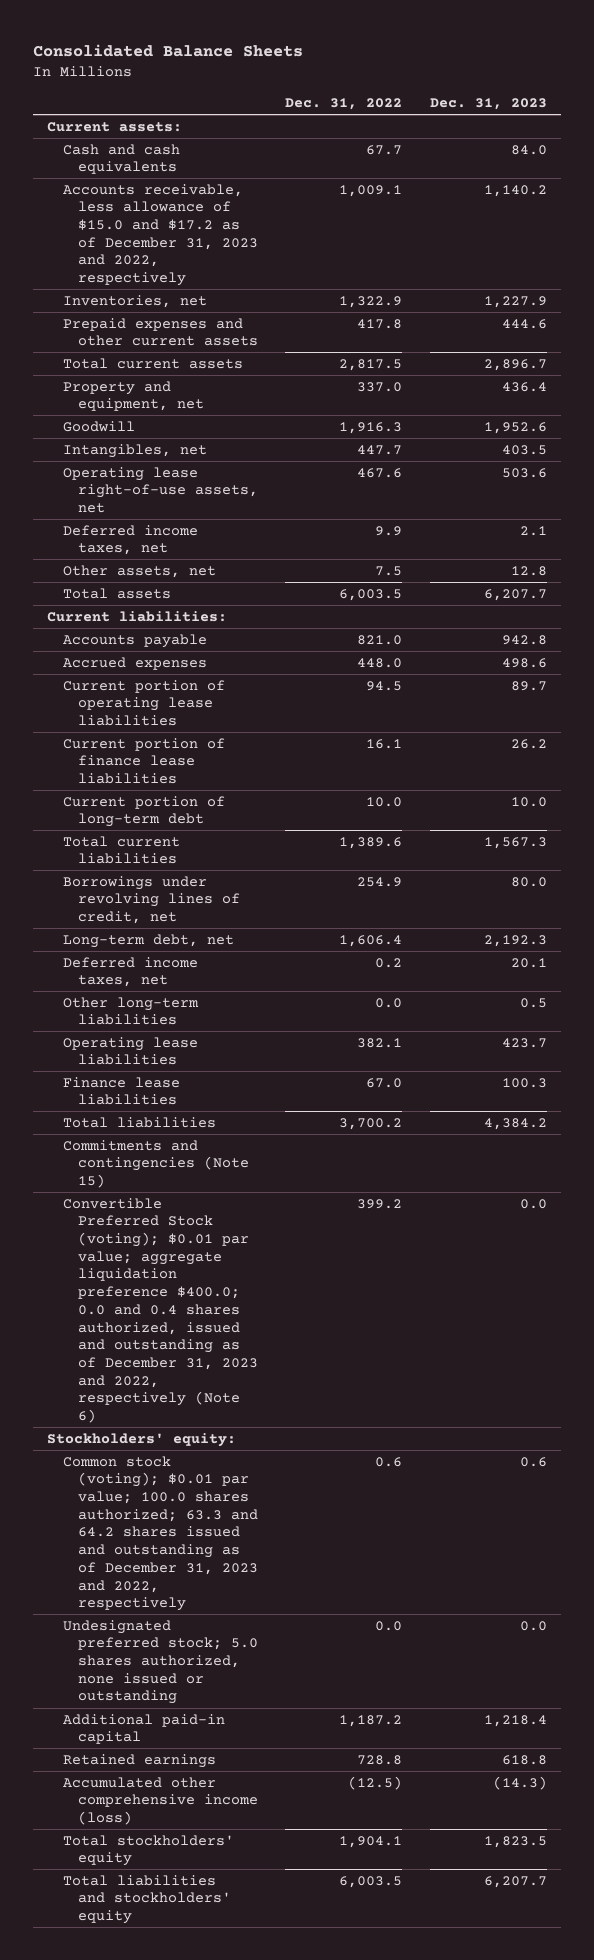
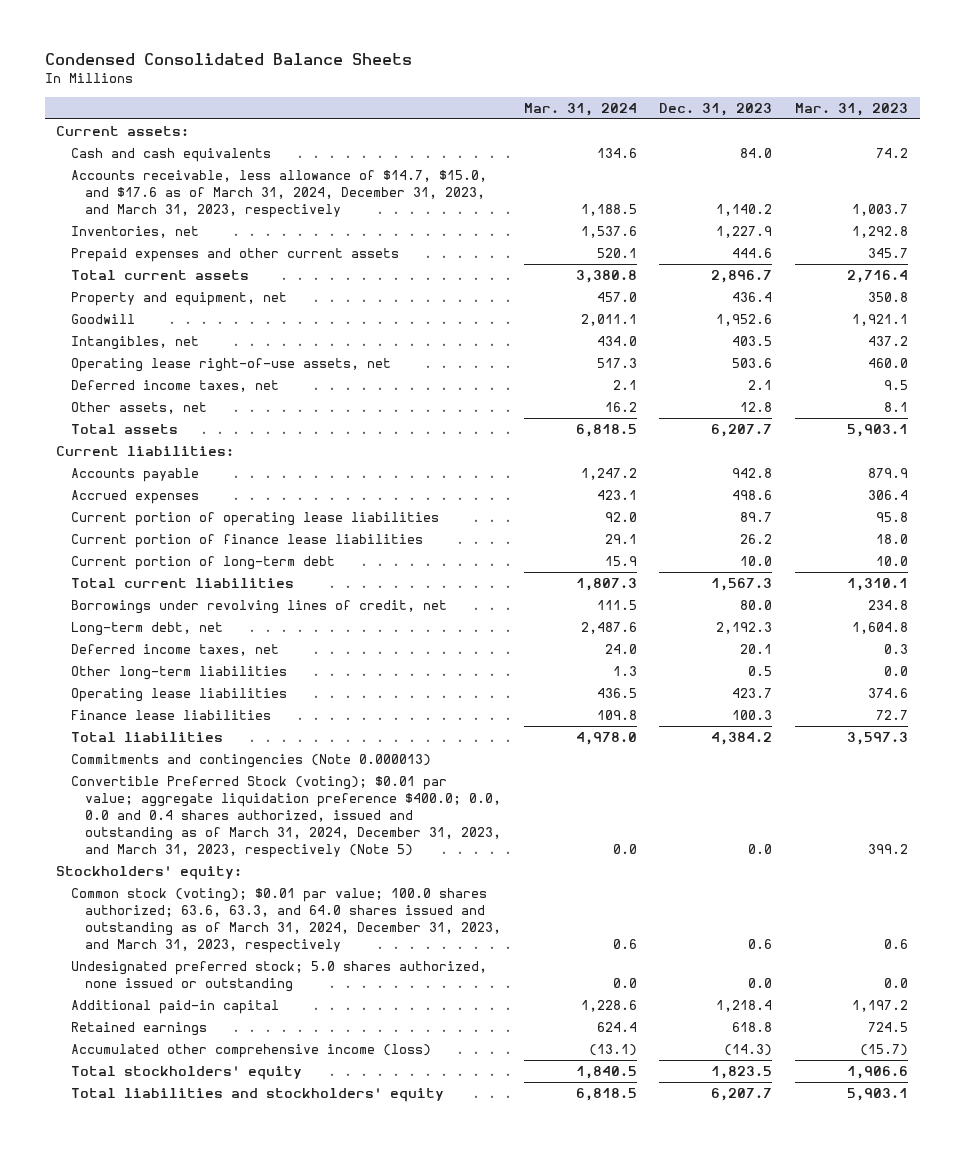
- Consolidated Balance Sheets
+ Condensed Consolidated Balance Sheets
- | Dec. 31, 2022 | Dec. 31, 2023
+ | Mar. 31, 2024 | Dec. 31, 2023 | Mar. 31, 2023
- Accounts receivable, less allowance of $15.0 and $17.2 as of December 31, 2023 and 2022, respectively | 1,009.1 | 1,140.2
+ Accounts receivable, less allowance of $14.7, $15.0, and $17.6 as of March 31, 2024, December 31, 2023, and March 31, 2023, respectively | 1,188.5 | 1,140.2 | 1,003.7
- Commitments and contingencies (Note 15)
- Convertible Preferred Stock (voting); $0.01 par value; aggregate liquidation preference $400.0; 0.0 and 0.4 shares authorized, issued and outstanding as of December 31, 2023 and 2022, respectively (Note 6) | 399.2 | 0.0
+ Commitments and contingencies (Note 0.000013)
+ Convertible Preferred Stock (voting); $0.01 par value; aggregate liquidation preference $400.0; 0.0, 0.0 and 0.4 shares authorized, issued and outstanding as of March 31, 2024, December 31, 2023, and March 31, 2023, respectively (Note 5) | 0.0 | 0.0 | 399.2
- Common stock (voting); $0.01 par value; 100.0 shares authorized; 63.3 and 64.2 shares issued and outstanding as of December 31, 2023 and 2022, respectively | 0.6 | 0.6
+ Common stock (voting); $0.01 par value; 100.0 shares authorized; 63.6, 63.3, and 64.0 shares issued and outstanding as of March 31, 2024, December 31, 2023, and March 31, 2023, respectively | 0.6 | 0.6 | 0.6

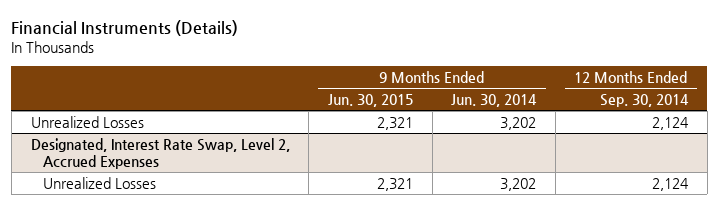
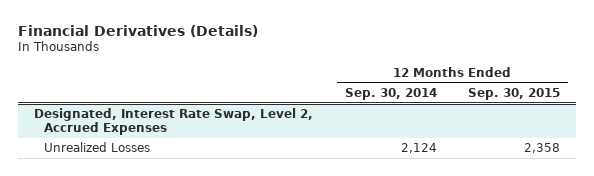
- Financial Instruments (Details)
+ Financial Derivatives (Details)
- | 9 Months Ended Jun. 30, 2015 | 9 Months Ended Jun. 30, 2014 | 12 Months Ended Sep. 30, 2014
+ | 12 Months Ended Sep. 30, 2014 | 12 Months Ended Sep. 30, 2015
- Unrealized Losses | 2,321 | 3,202 | 2,124

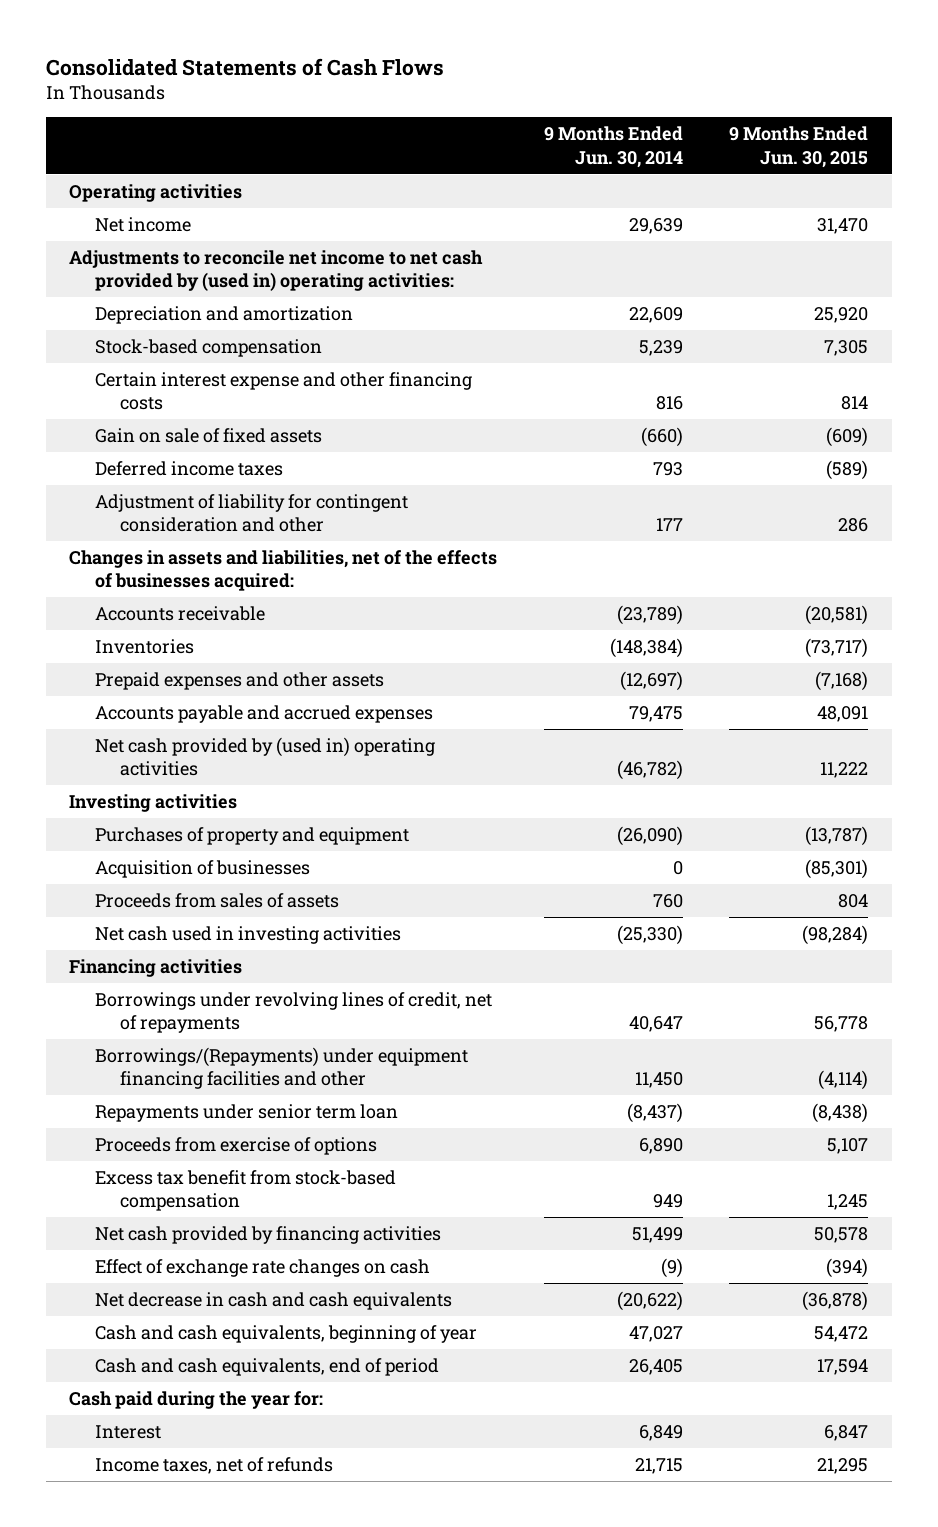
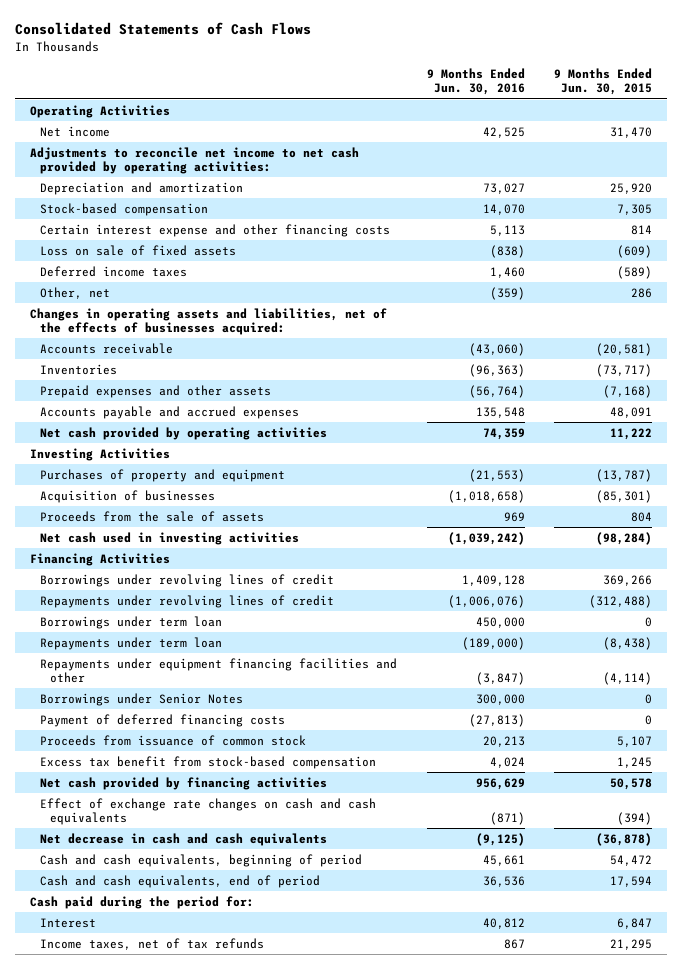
- | 9 Months Ended Jun. 30, 2014 | 9 Months Ended Jun. 30, 2015
+ | 9 Months Ended Jun. 30, 2016 | 9 Months Ended Jun. 30, 2015
- Operating activities
+ Operating Activities
- Adjustments to reconcile net income to net cash provided by (used in) operating activities:
+ Adjustments to reconcile net income to net cash provided by operating activities:
- Gain on sale of fixed assets | (660) | (609)
+ Loss on sale of fixed assets | (838) | (609)
- Adjustment of liability for contingent consideration and other | 177 | 286
- Changes in assets and liabilities, net of the effects of businesses acquired:
+ Other, net | (359) | 286
+ Changes in operating assets and liabilities, net of the effects of businesses acquired:
- Net cash provided by (used in) operating activities | (46,782) | 11,222
- Investing activities
+ Net cash provided by operating activities | 74,359 | 11,222
+ Investing Activities
- Proceeds from sales of assets | 760 | 804
+ Proceeds from the sale of assets | 969 | 804
- Financing activities
- Borrowings under revolving lines of credit, net of repayments | 40,647 | 56,778
- Borrowings/(Repayments) under equipment financing facilities and other | 11,450 | (4,114)
- Repayments under senior term loan | (8,437) | (8,438)
- Proceeds from exercise of options | 6,890 | 5,107
+ Financing Activities
+ Borrowings under revolving lines of credit | 1,409,128 | 369,266
+ Repayments under revolving lines of credit | (1,006,076) | (312,488)
+ Borrowings under term loan | 450,000 | 0
+ Repayments under term loan | (189,000) | (8,438)
+ Repayments under equipment financing facilities and other | (3,847) | (4,114)
+ Borrowings under Senior Notes | 300,000 | 0
+ Payment of deferred financing costs | (27,813) | 0
+ Proceeds from issuance of common stock | 20,213 | 5,107
- Effect of exchange rate changes on cash | (9) | (394)
+ Effect of exchange rate changes on cash and cash equivalents | (871) | (394)
- Cash and cash equivalents, beginning of year | 47,027 | 54,472
+ Cash and cash equivalents, beginning of period | 45,661 | 54,472
- Cash paid during the year for:
+ Cash paid during the period for:
- Income taxes, net of refunds | 21,715 | 21,295
+ Income taxes, net of tax refunds | 867 | 21,295

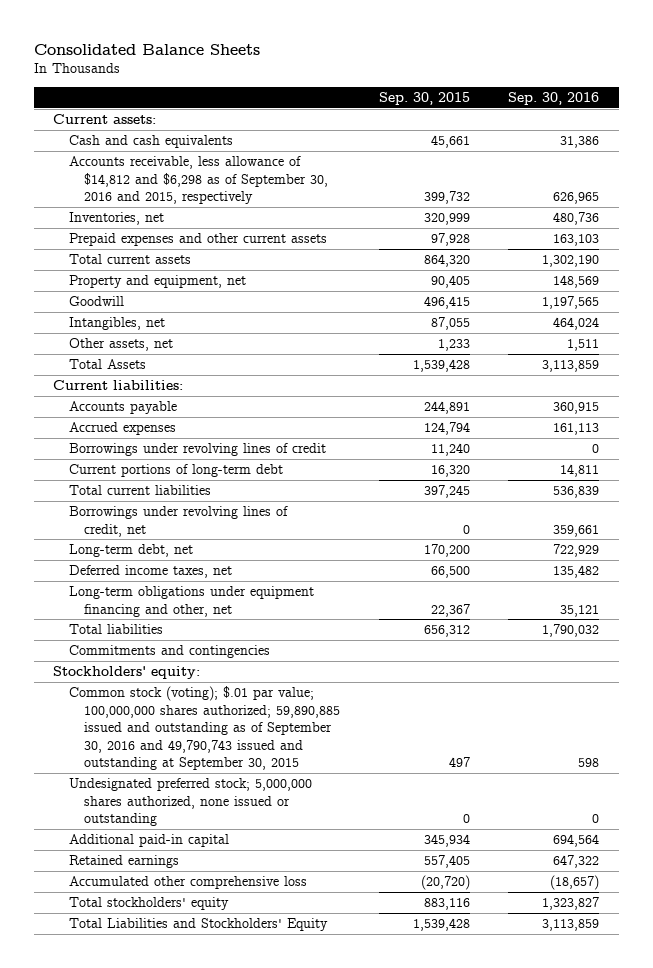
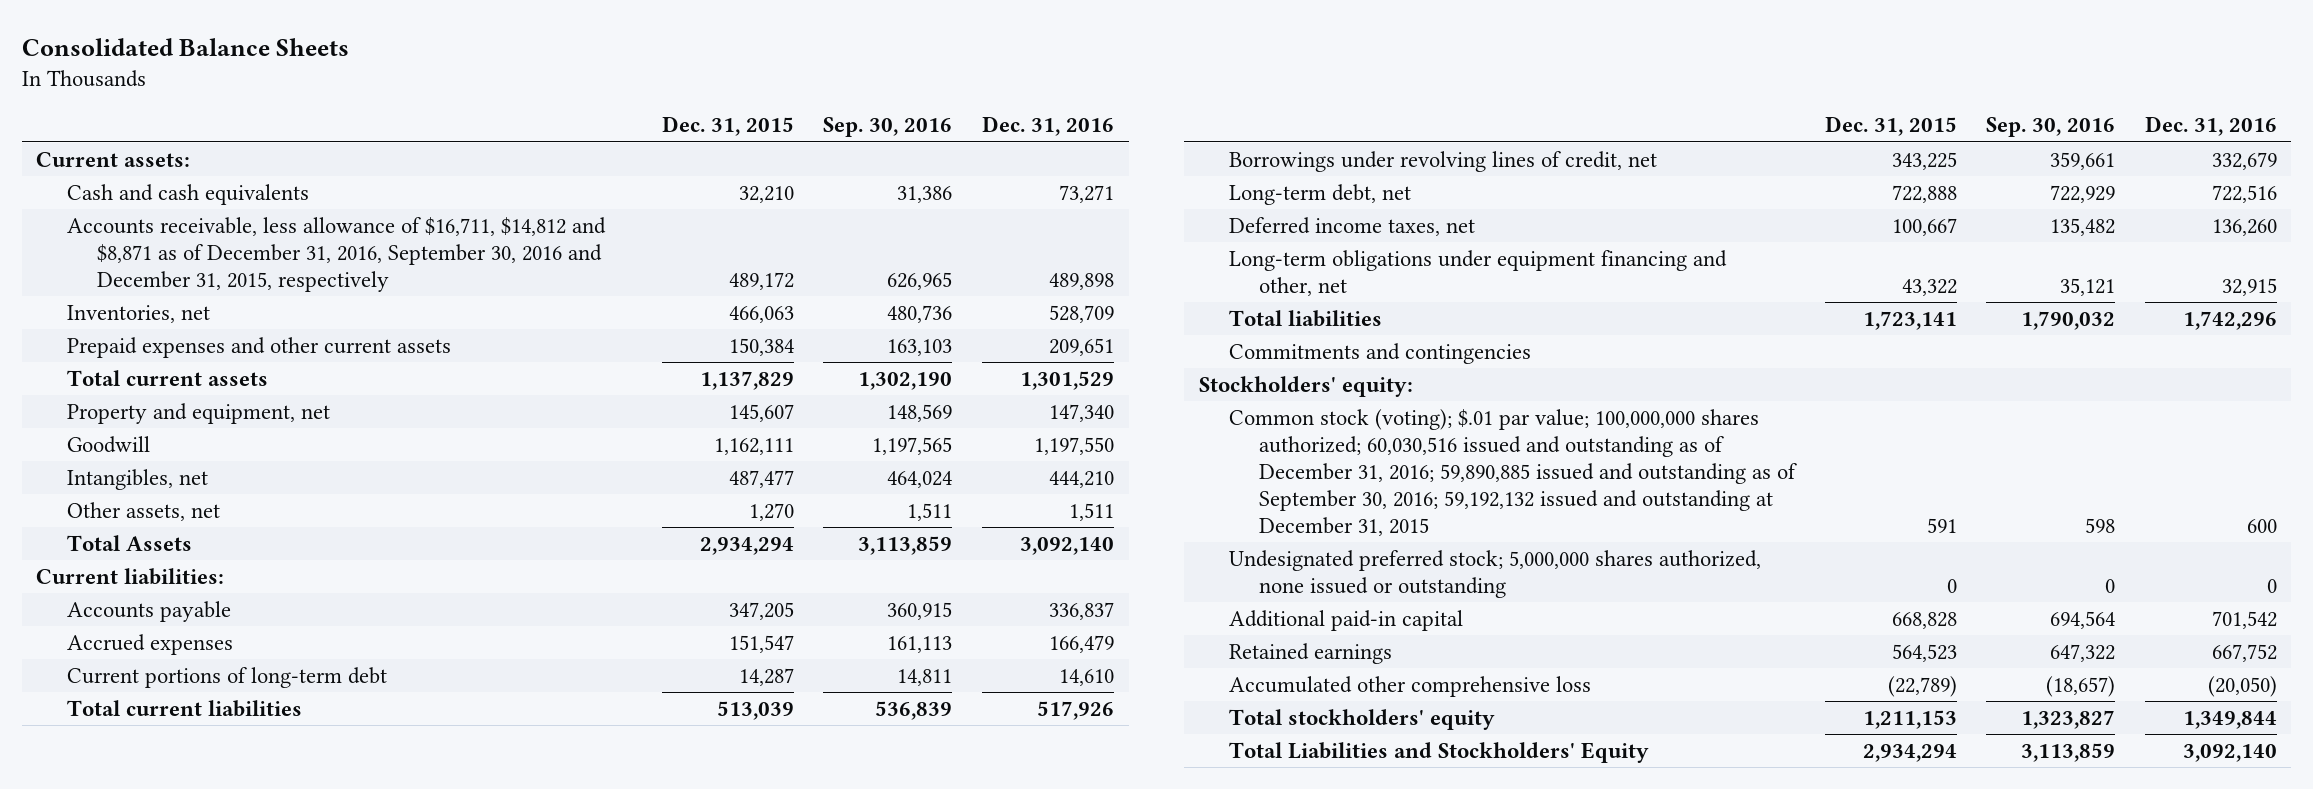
- | Sep. 30, 2015 | Sep. 30, 2016
+ | Dec. 31, 2015 | Sep. 30, 2016 | Dec. 31, 2016
- Accounts receivable, less allowance of $14,812 and $6,298 as of September 30, 2016 and 2015, respectively | 399,732 | 626,965
+ Accounts receivable, less allowance of $16,711, $14,812 and $8,871 as of December 31, 2016, September 30, 2016 and December 31, 2015, respectively | 489,172 | 626,965 | 489,898
- Borrowings under revolving lines of credit | 11,240 | 0
- Common stock (voting); $.01 par value; 100,000,000 shares authorized; 59,890,885 issued and outstanding as of September 30, 2016 and 49,790,743 issued and outstanding at September 30, 2015 | 497 | 598
+ Common stock (voting); $.01 par value; 100,000,000 shares authorized; 60,030,516 issued and outstanding as of December 31, 2016; 59,890,885 issued and outstanding as of September 30, 2016; 59,192,132 issued and outstanding at December 31, 2015 | 591 | 598 | 600

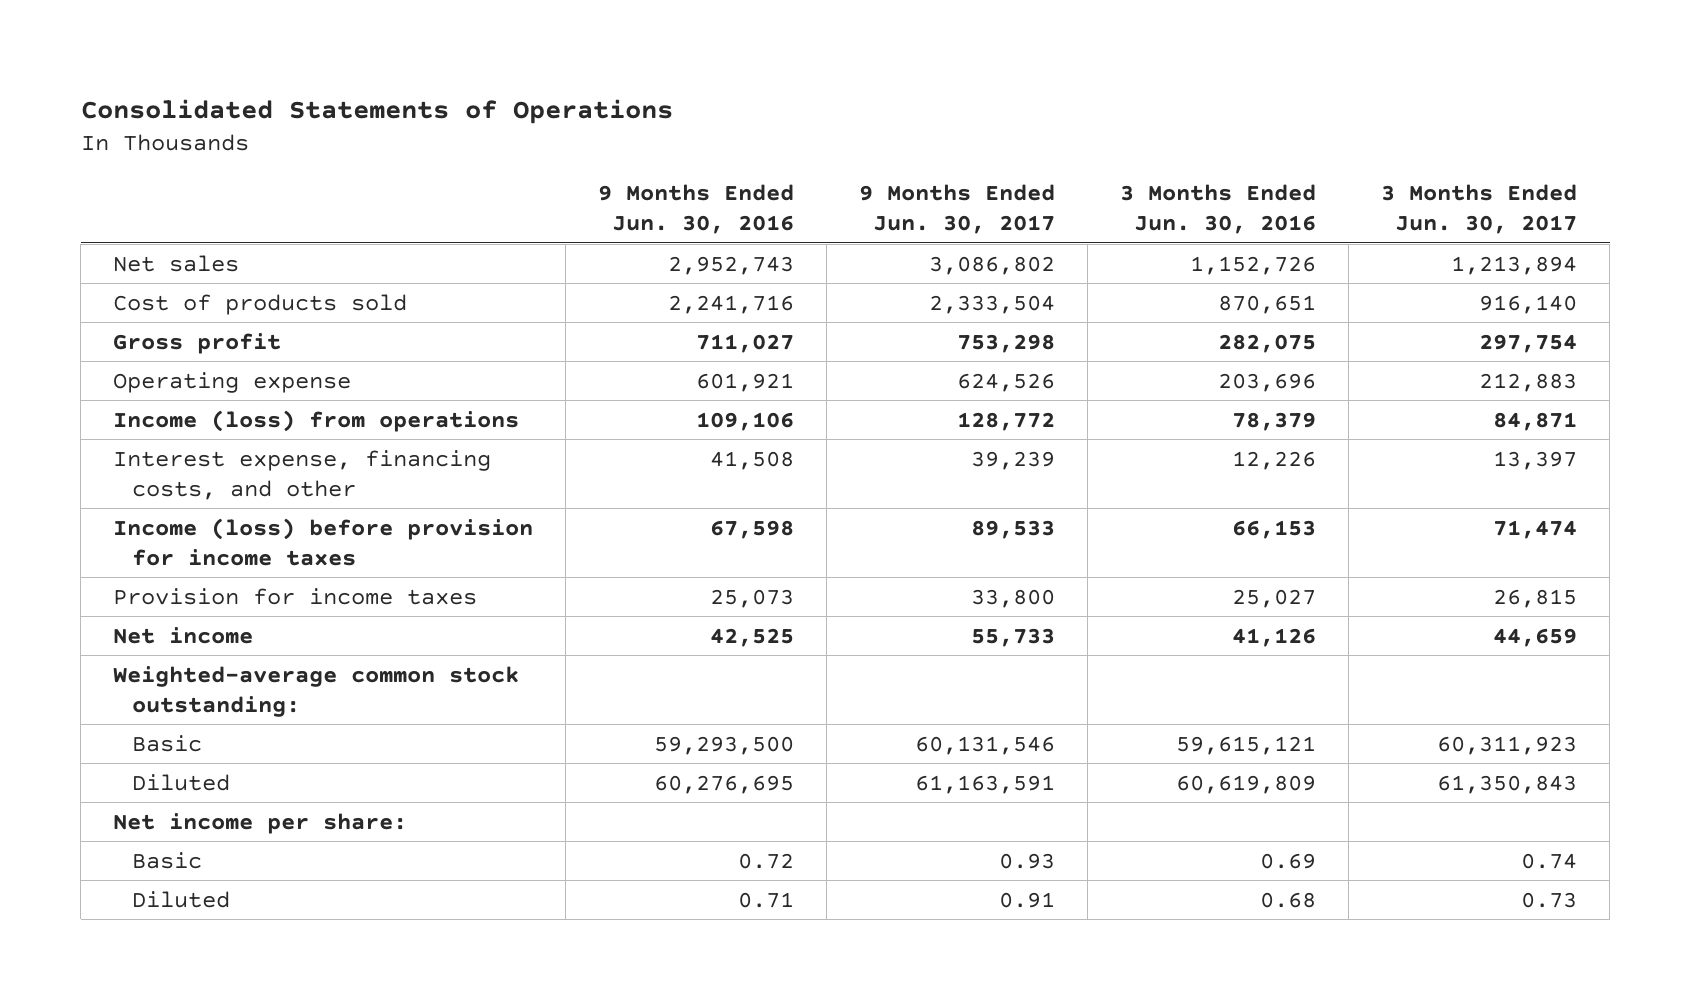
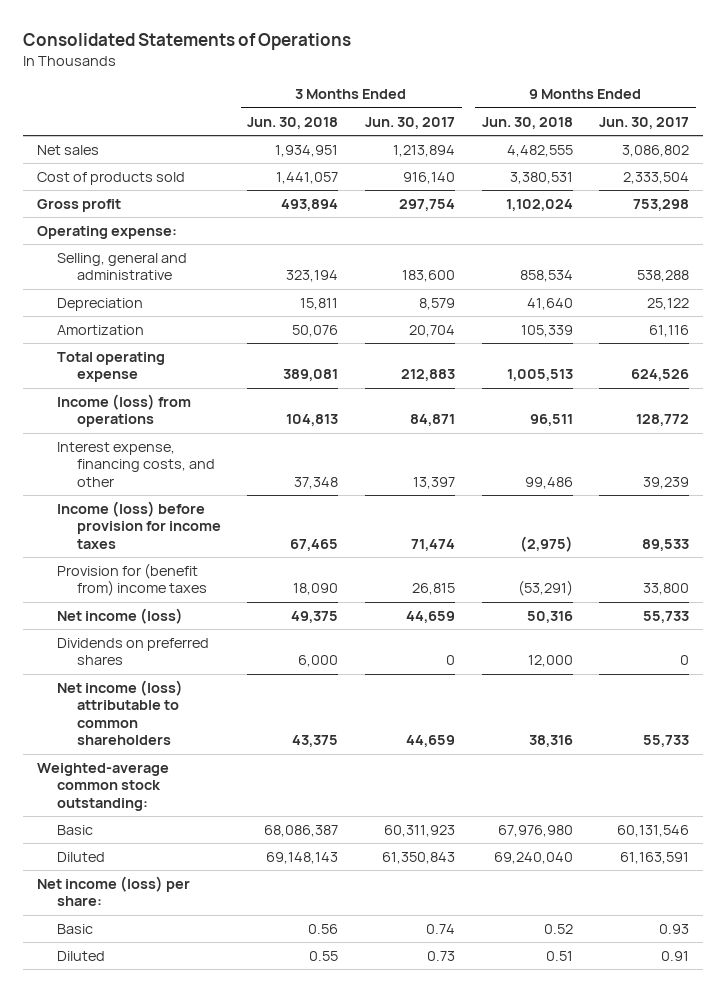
- | 9 Months Ended Jun. 30, 2016 | 9 Months Ended Jun. 30, 2017 | 3 Months Ended Jun. 30, 2016 | 3 Months Ended Jun. 30, 2017
+ | 3 Months Ended Jun. 30, 2018 | 3 Months Ended Jun. 30, 2017 | 9 Months Ended Jun. 30, 2018 | 9 Months Ended Jun. 30, 2017
- Operating expense | 601,921 | 624,526 | 203,696 | 212,883
+ Operating expense:
+ Selling, general and administrative | 323,194 | 183,600 | 858,534 | 538,288
+ Depreciation | 15,811 | 8,579 | 41,640 | 25,122
+ Amortization | 50,076 | 20,704 | 105,339 | 61,116
+ Total operating expense | 389,081 | 212,883 | 1,005,513 | 624,526
- Provision for income taxes | 25,073 | 33,800 | 25,027 | 26,815
- Net income | 42,525 | 55,733 | 41,126 | 44,659
+ Provision for (benefit from) income taxes | 18,090 | 26,815 | (53,291) | 33,800
+ Net income (loss) | 49,375 | 44,659 | 50,316 | 55,733
+ Dividends on preferred shares | 6,000 | 0 | 12,000 | 0
+ Net income (loss) attributable to common shareholders | 43,375 | 44,659 | 38,316 | 55,733
- Net income per share:
+ Net income (loss) per share:

